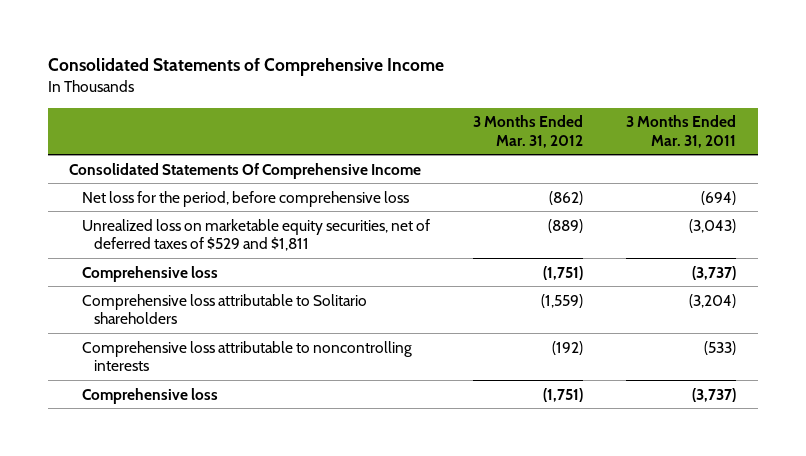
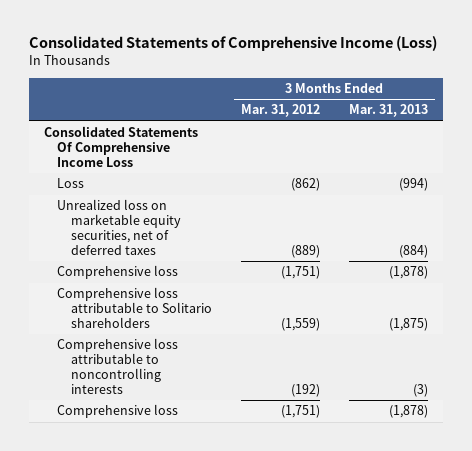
- Consolidated Statements of Comprehensive Income
+ Consolidated Statements of Comprehensive Income (Loss)
- | 3 Months Ended Mar. 31, 2012 | 3 Months Ended Mar. 31, 2011
+ | 3 Months Ended Mar. 31, 2012 | 3 Months Ended Mar. 31, 2013
- Consolidated Statements Of Comprehensive Income
- Net loss for the period, before comprehensive loss | (862) | (694)
- Unrealized loss on marketable equity securities, net of deferred taxes of $529 and $1,811 | (889) | (3,043)
+ Consolidated Statements Of Comprehensive Income Loss
+ Loss | (862) | (994)
+ Unrealized loss on marketable equity securities, net of deferred taxes | (889) | (884)

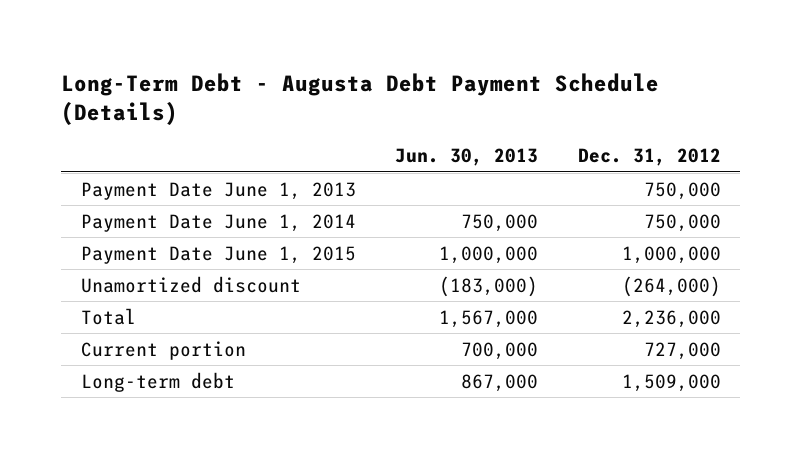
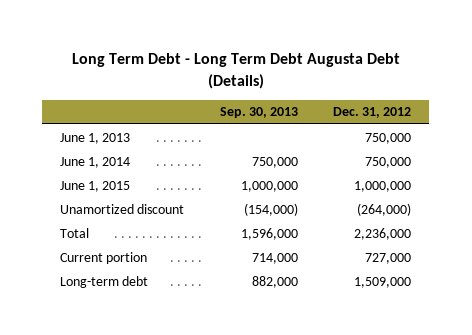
- Long-Term Debt - Augusta Debt Payment Schedule (Details)
+ Long Term Debt - Long Term Debt Augusta Debt (Details)
- | Jun. 30, 2013 | Dec. 31, 2012
+ | Sep. 30, 2013 | Dec. 31, 2012
- Payment Date June 1, 2013 | | 750,000
- Payment Date June 1, 2014 | 750,000 | 750,000
- Payment Date June 1, 2015 | 1,000,000 | 1,000,000
+ June 1, 2013 | | 750,000
+ June 1, 2014 | 750,000 | 750,000
+ June 1, 2015 | 1,000,000 | 1,000,000

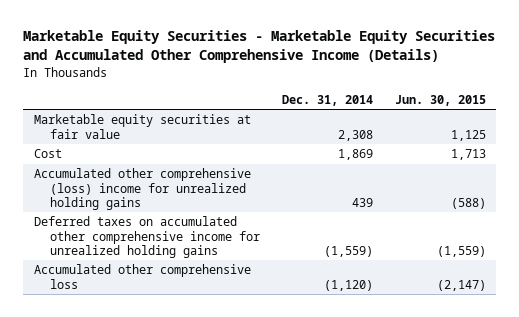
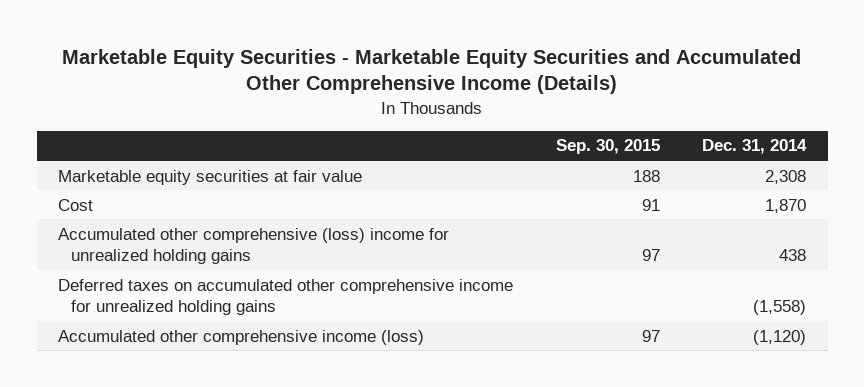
- | Dec. 31, 2014 | Jun. 30, 2015
+ | Sep. 30, 2015 | Dec. 31, 2014
- Cost | 1,869 | 1,713
- Accumulated other comprehensive (loss) income for unrealized holding gains | 439 | (588)
- Deferred taxes on accumulated other comprehensive income for unrealized holding gains | (1,559) | (1,559)
- Accumulated other comprehensive loss | (1,120) | (2,147)
+ Cost | 91 | 1,870
+ Accumulated other comprehensive (loss) income for unrealized holding gains | 97 | 438
+ Deferred taxes on accumulated other comprehensive income for unrealized holding gains | | (1,558)
+ Accumulated other comprehensive income (loss) | 97 | (1,120)

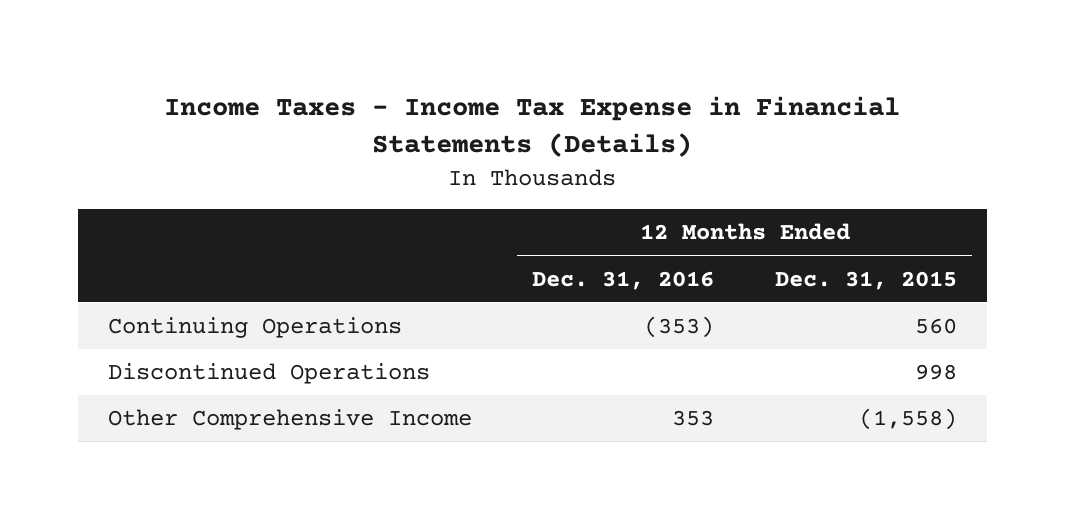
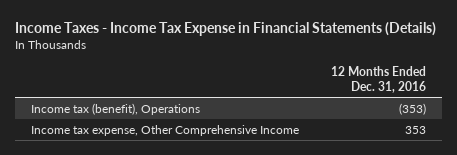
- | 12 Months Ended Dec. 31, 2016 | 12 Months Ended Dec. 31, 2015
+ | 12 Months Ended Dec. 31, 2016
- Continuing Operations | (353) | 560
- Discontinued Operations | | 998
- Other Comprehensive Income | 353 | (1,558)
+ Income tax (benefit), Operations | (353)
+ Income tax expense, Other Comprehensive Income | 353

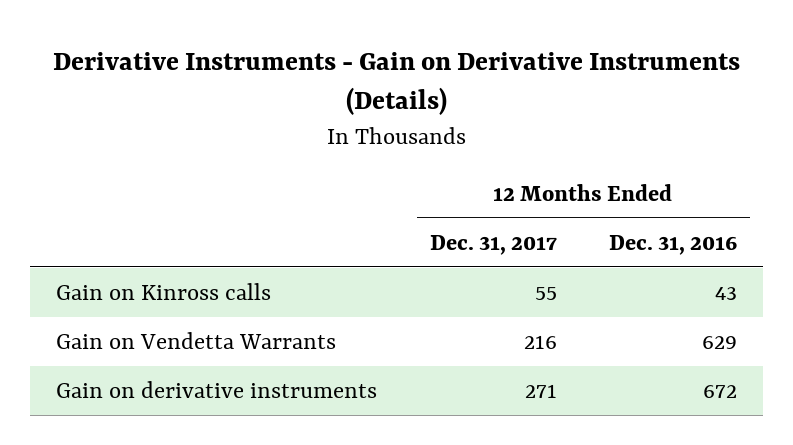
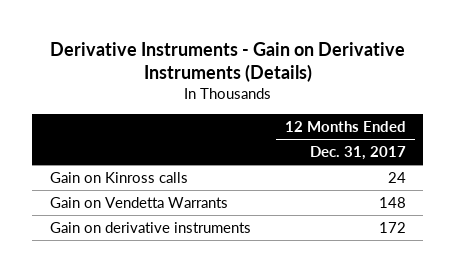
- | 12 Months Ended Dec. 31, 2017 | 12 Months Ended Dec. 31, 2016
+ | 12 Months Ended Dec. 31, 2017
- Gain on Kinross calls | 55 | 43
- Gain on Vendetta Warrants | 216 | 629
- Gain on derivative instruments | 271 | 672
+ Gain on Kinross calls | 24
+ Gain on Vendetta Warrants | 148
+ Gain on derivative instruments | 172

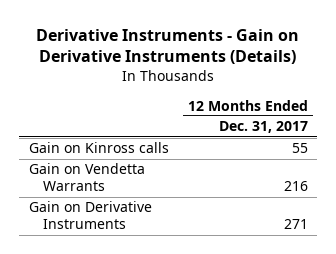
- Gain on Kinross calls | 24
- Gain on Vendetta Warrants | 148
- Gain on derivative instruments | 172
+ Gain on Kinross calls | 55
+ Gain on Vendetta Warrants | 216
+ Gain on Derivative Instruments | 271

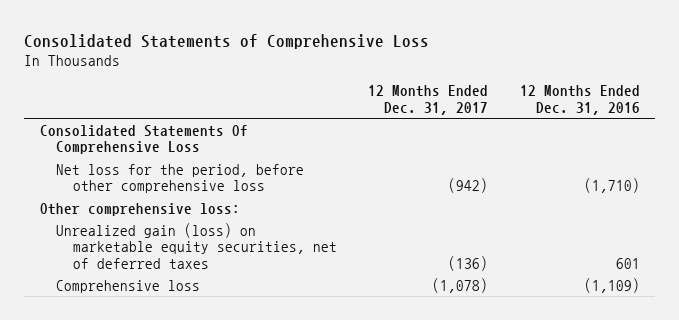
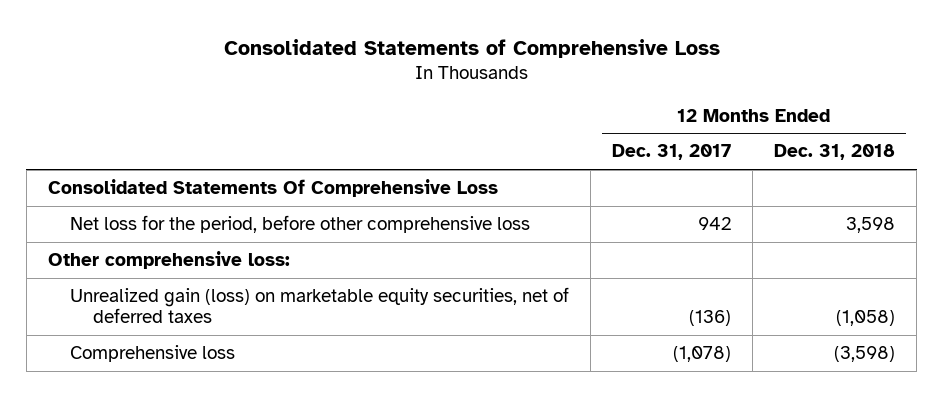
- | 12 Months Ended Dec. 31, 2017 | 12 Months Ended Dec. 31, 2016
+ | 12 Months Ended Dec. 31, 2017 | 12 Months Ended Dec. 31, 2018
- Net loss for the period, before other comprehensive loss | (942) | (1,710)
+ Net loss for the period, before other comprehensive loss | 942 | 3,598

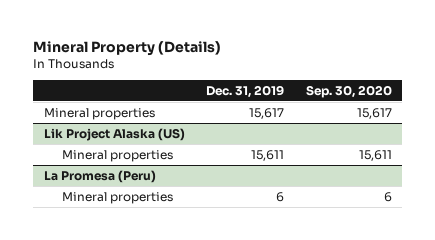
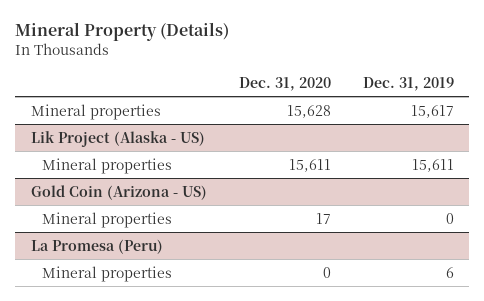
- | Dec. 31, 2019 | Sep. 30, 2020
+ | Dec. 31, 2020 | Dec. 31, 2019
- Lik Project Alaska (US)
+ Lik Project (Alaska - US)
+ Gold Coin (Arizona - US)
+ Mineral properties | 17 | 0

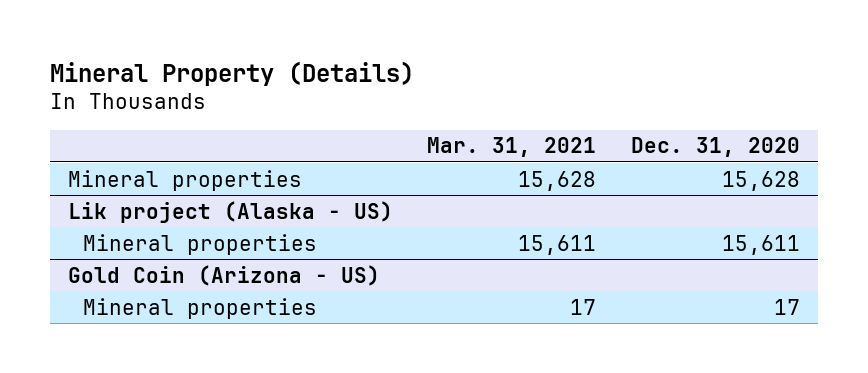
- | Dec. 31, 2020 | Dec. 31, 2019
+ | Mar. 31, 2021 | Dec. 31, 2020
- Lik Project (Alaska - US)
+ Lik project (Alaska - US)
- La Promesa (Peru)
- Mineral properties | 0 | 6

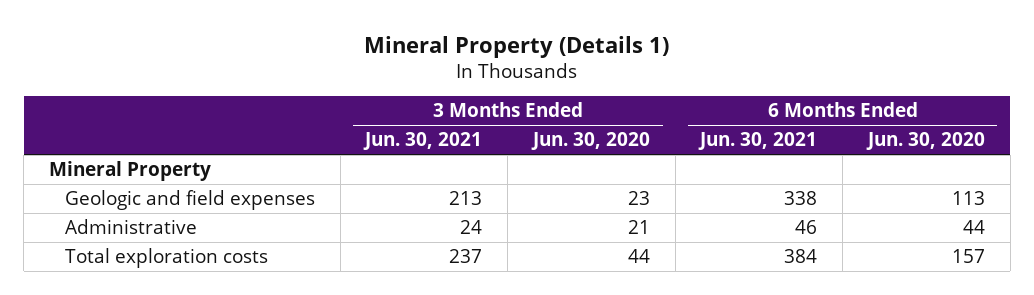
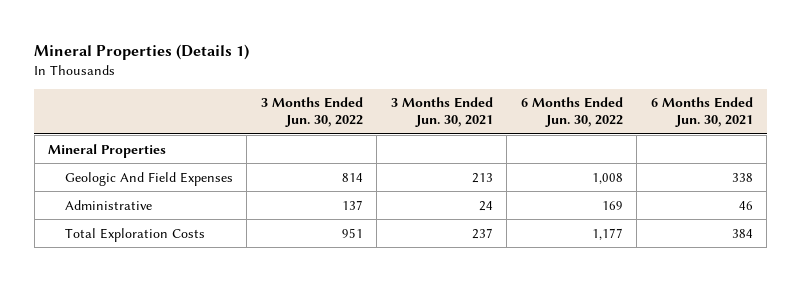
- Mineral Property (Details 1)
+ Mineral Properties (Details 1)
- | 3 Months Ended Jun. 30, 2021 | 3 Months Ended Jun. 30, 2020 | 6 Months Ended Jun. 30, 2021 | 6 Months Ended Jun. 30, 2020
+ | 3 Months Ended Jun. 30, 2022 | 3 Months Ended Jun. 30, 2021 | 6 Months Ended Jun. 30, 2022 | 6 Months Ended Jun. 30, 2021
- Mineral Property
- Geologic and field expenses | 213 | 23 | 338 | 113
+ Mineral Properties
+ Geologic And Field Expenses | 814 | 213 | 1,008 | 338
- Total exploration costs | 237 | 44 | 384 | 157
+ Total Exploration Costs | 951 | 237 | 1,177 | 384

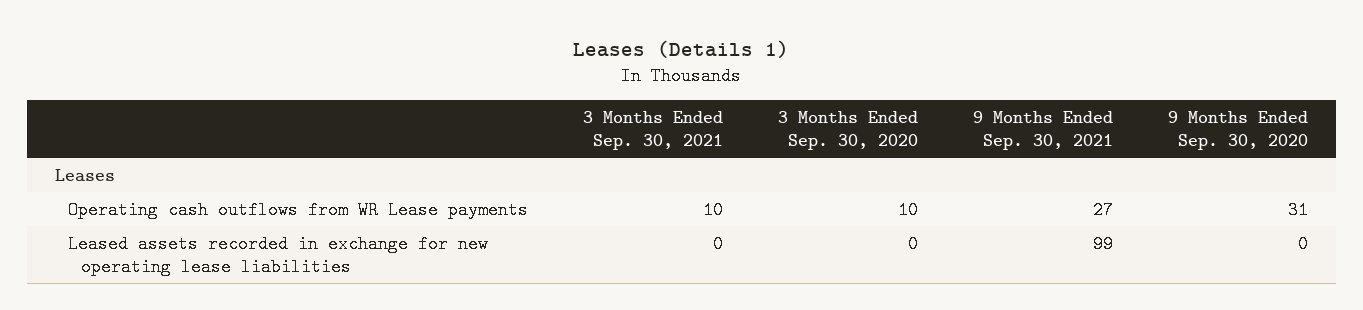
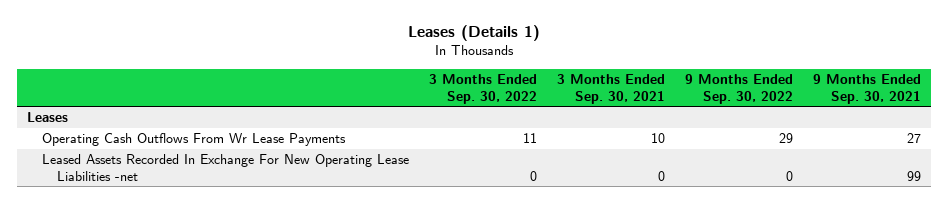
- | 3 Months Ended Sep. 30, 2021 | 3 Months Ended Sep. 30, 2020 | 9 Months Ended Sep. 30, 2021 | 9 Months Ended Sep. 30, 2020
+ | 3 Months Ended Sep. 30, 2022 | 3 Months Ended Sep. 30, 2021 | 9 Months Ended Sep. 30, 2022 | 9 Months Ended Sep. 30, 2021
- Operating cash outflows from WR Lease payments | 10 | 10 | 27 | 31
- Leased assets recorded in exchange for new operating lease liabilities | 0 | 0 | 99 | 0
+ Operating Cash Outflows From Wr Lease Payments | 11 | 10 | 29 | 27
+ Leased Assets Recorded In Exchange For New Operating Lease Liabilities -net | 0 | 0 | 0 | 99

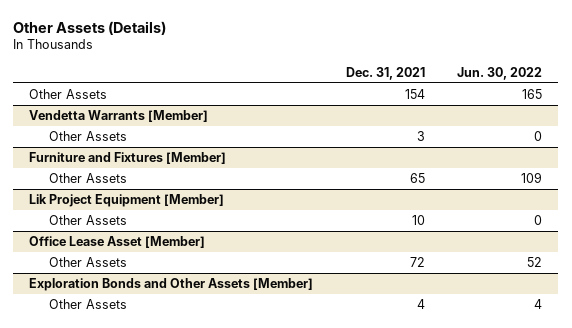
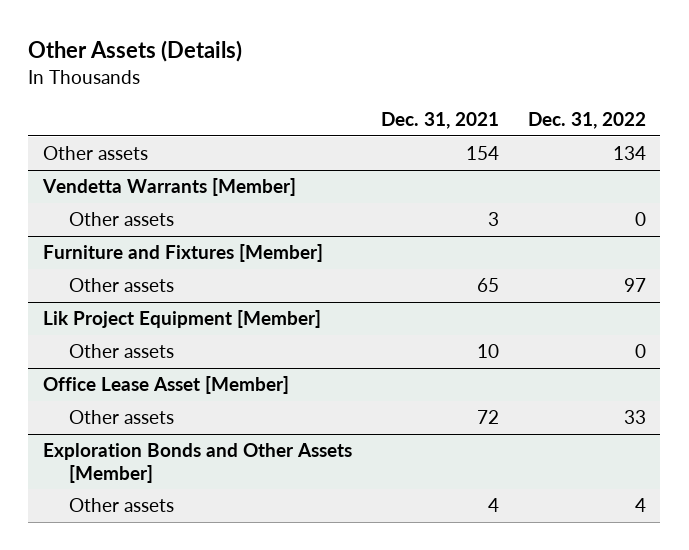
- | Dec. 31, 2021 | Jun. 30, 2022
+ | Dec. 31, 2021 | Dec. 31, 2022
- Other Assets | 154 | 165
+ Other assets | 154 | 134
@ Vendetta Warrants [Member]
- Other Assets | 3 | 0
+ Other assets | 3 | 0
@ Furniture and Fixtures [Member]
- Other Assets | 65 | 109
+ Other assets | 65 | 97
@ Lik Project Equipment [Member]
- Other Assets | 10 | 0
+ Other assets | 10 | 0
@ Office Lease Asset [Member]
- Other Assets | 72 | 52
+ Other assets | 72 | 33
@ Exploration Bonds and Other Assets [Member]
- Other Assets | 4 | 4
+ Other assets | 4 | 4

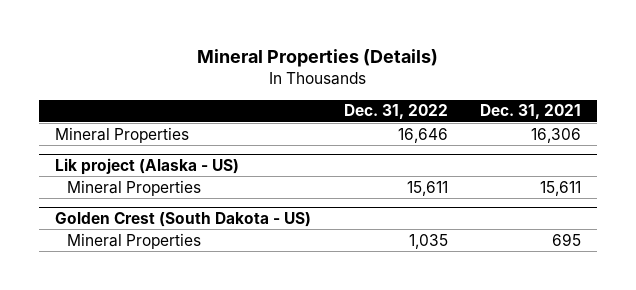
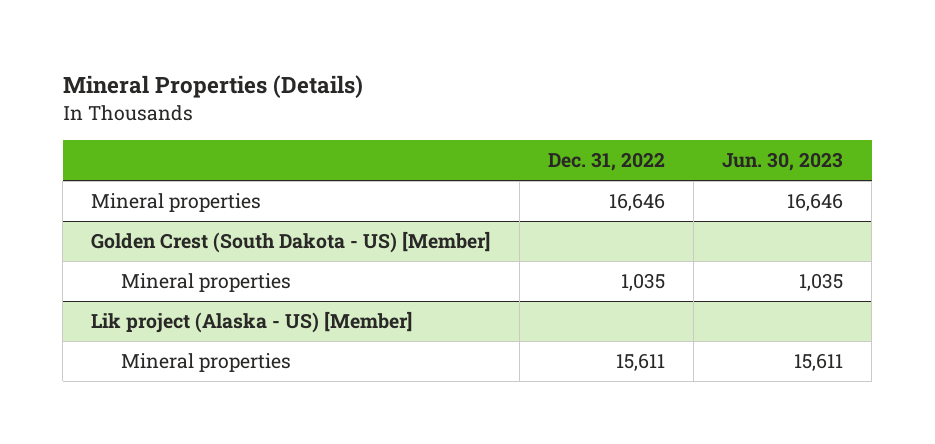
- | Dec. 31, 2022 | Dec. 31, 2021
+ | Dec. 31, 2022 | Jun. 30, 2023
- Mineral Properties | 16,646 | 16,306
- Lik project (Alaska - US)
- Mineral Properties | 15,611 | 15,611
- Golden Crest (South Dakota - US)
- Mineral Properties | 1,035 | 695
+ Mineral properties | 16,646 | 16,646
+ Golden Crest (South Dakota - US) [Member]
+ Mineral properties | 1,035 | 1,035
+ Lik project (Alaska - US) [Member]
+ Mineral properties | 15,611 | 15,611

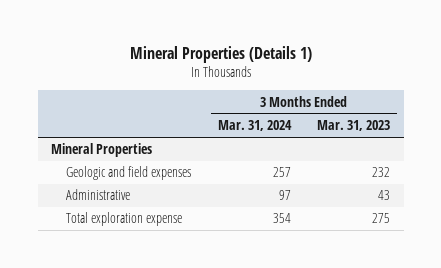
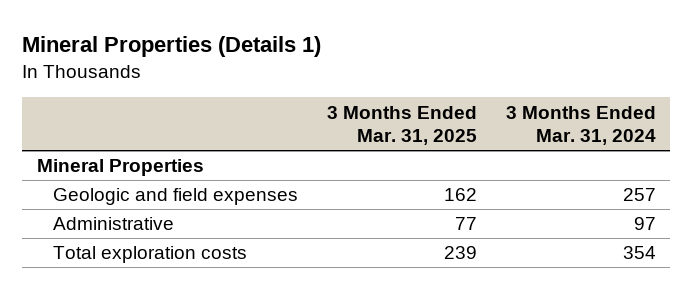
- | 3 Months Ended Mar. 31, 2024 | 3 Months Ended Mar. 31, 2023
+ | 3 Months Ended Mar. 31, 2025 | 3 Months Ended Mar. 31, 2024
- Total exploration expense | 354 | 275
+ Total exploration costs | 239 | 354

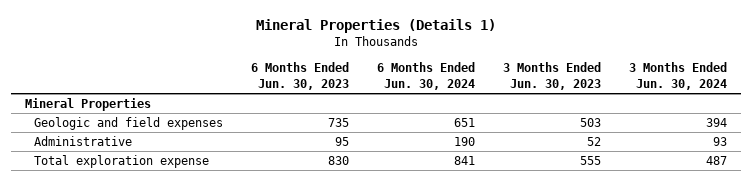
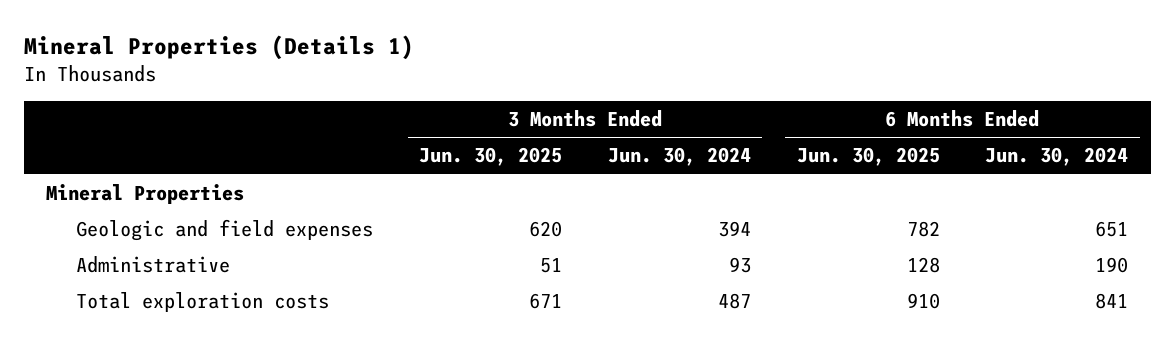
- | 6 Months Ended Jun. 30, 2023 | 6 Months Ended Jun. 30, 2024 | 3 Months Ended Jun. 30, 2023 | 3 Months Ended Jun. 30, 2024
+ | 3 Months Ended Jun. 30, 2025 | 3 Months Ended Jun. 30, 2024 | 6 Months Ended Jun. 30, 2025 | 6 Months Ended Jun. 30, 2024
- Total exploration expense | 830 | 841 | 555 | 487
+ Total exploration costs | 671 | 487 | 910 | 841

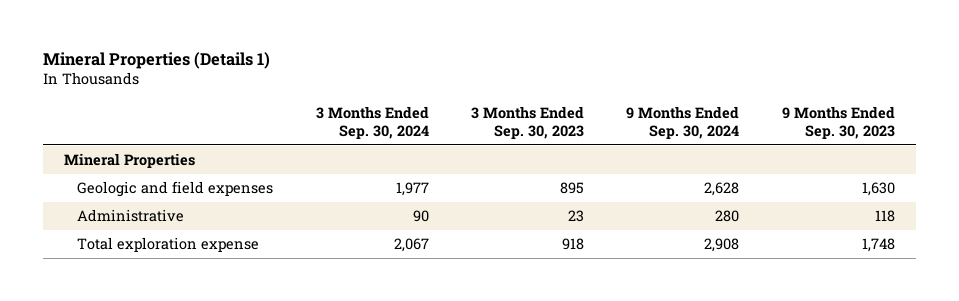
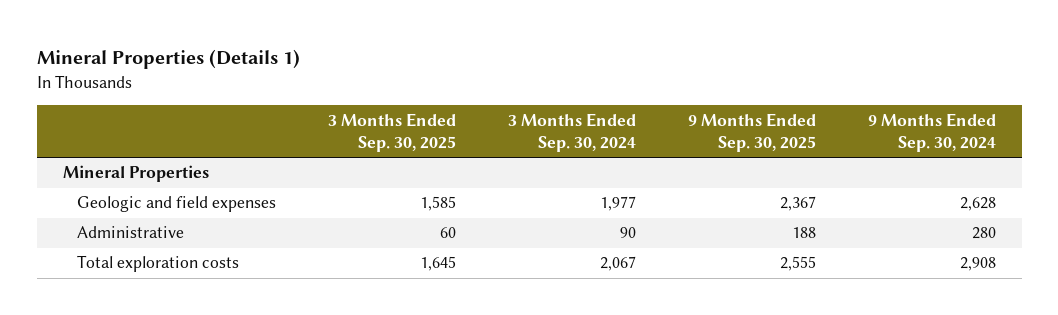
- | 3 Months Ended Sep. 30, 2024 | 3 Months Ended Sep. 30, 2023 | 9 Months Ended Sep. 30, 2024 | 9 Months Ended Sep. 30, 2023
+ | 3 Months Ended Sep. 30, 2025 | 3 Months Ended Sep. 30, 2024 | 9 Months Ended Sep. 30, 2025 | 9 Months Ended Sep. 30, 2024
- Total exploration expense | 2,067 | 918 | 2,908 | 1,748
+ Total exploration costs | 1,645 | 2,067 | 2,555 | 2,908

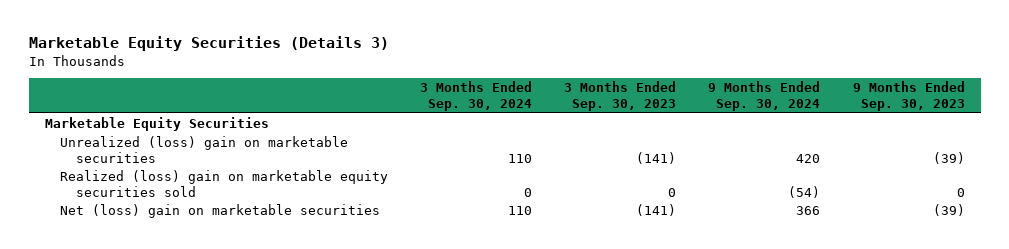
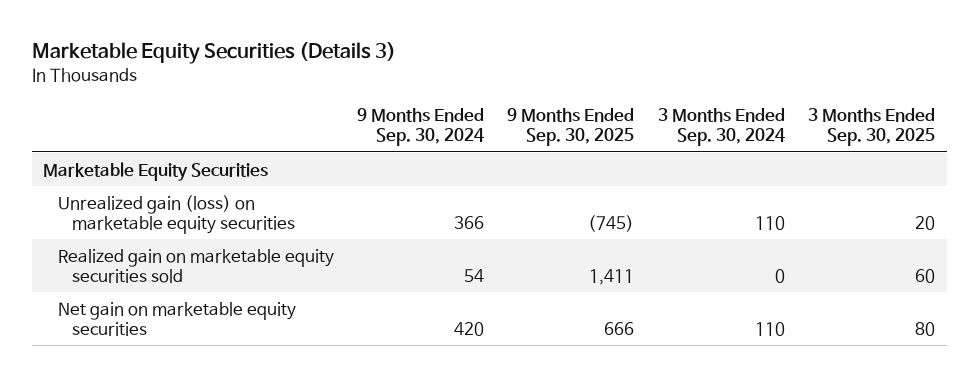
- | 3 Months Ended Sep. 30, 2024 | 3 Months Ended Sep. 30, 2023 | 9 Months Ended Sep. 30, 2024 | 9 Months Ended Sep. 30, 2023
+ | 9 Months Ended Sep. 30, 2024 | 9 Months Ended Sep. 30, 2025 | 3 Months Ended Sep. 30, 2024 | 3 Months Ended Sep. 30, 2025
- Unrealized (loss) gain on marketable securities | 110 | (141) | 420 | (39)
- Realized (loss) gain on marketable equity securities sold | 0 | 0 | (54) | 0
- Net (loss) gain on marketable securities | 110 | (141) | 366 | (39)
+ Unrealized gain (loss) on marketable equity securities | 366 | (745) | 110 | 20
+ Realized gain on marketable equity securities sold | 54 | 1,411 | 0 | 60
+ Net gain on marketable equity securities | 420 | 666 | 110 | 80

